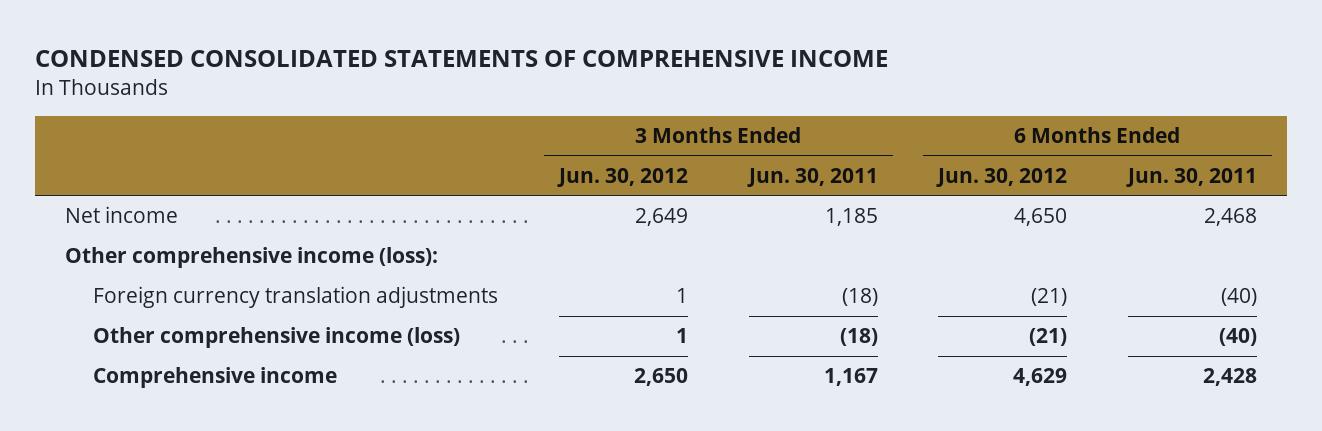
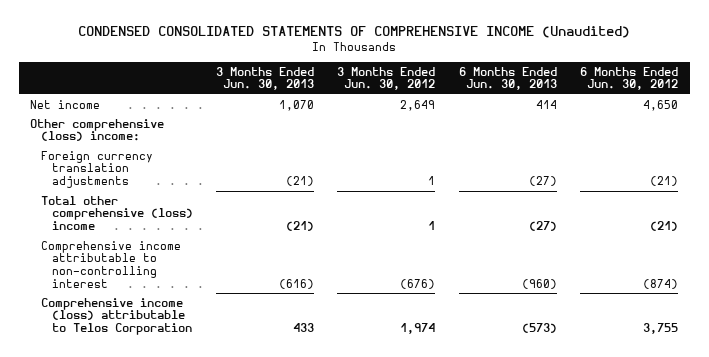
- CONDENSED CONSOLIDATED STATEMENTS OF COMPREHENSIVE INCOME
+ CONDENSED CONSOLIDATED STATEMENTS OF COMPREHENSIVE INCOME (Unaudited)
- | 3 Months Ended Jun. 30, 2012 | 3 Months Ended Jun. 30, 2011 | 6 Months Ended Jun. 30, 2012 | 6 Months Ended Jun. 30, 2011
+ | 3 Months Ended Jun. 30, 2013 | 3 Months Ended Jun. 30, 2012 | 6 Months Ended Jun. 30, 2013 | 6 Months Ended Jun. 30, 2012
- Other comprehensive income (loss):
+ Other comprehensive (loss) income:
- Other comprehensive income (loss) | 1 | (18) | (21) | (40)
- Comprehensive income | 2,650 | 1,167 | 4,629 | 2,428
+ Total other comprehensive (loss) income | (21) | 1 | (27) | (21)
+ Comprehensive income attributable to non-controlling interest | (616) | (676) | (960) | (874)
+ Comprehensive income (loss) attributable to Telos Corporation | 433 | 1,974 | (573) | 3,755

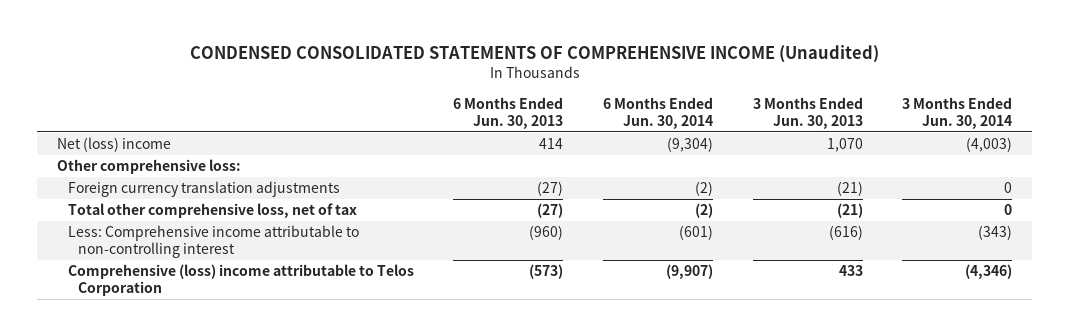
- | 3 Months Ended Jun. 30, 2013 | 3 Months Ended Jun. 30, 2012 | 6 Months Ended Jun. 30, 2013 | 6 Months Ended Jun. 30, 2012
+ | 6 Months Ended Jun. 30, 2013 | 6 Months Ended Jun. 30, 2014 | 3 Months Ended Jun. 30, 2013 | 3 Months Ended Jun. 30, 2014
- Net income | 1,070 | 2,649 | 414 | 4,650
- Other comprehensive (loss) income:
+ Net (loss) income | 414 | (9,304) | 1,070 | (4,003)
+ Other comprehensive loss:
- Total other comprehensive (loss) income | (21) | 1 | (27) | (21)
- Comprehensive income attributable to non-controlling interest | (616) | (676) | (960) | (874)
- Comprehensive income (loss) attributable to Telos Corporation | 433 | 1,974 | (573) | 3,755
+ Total other comprehensive loss, net of tax | (27) | (2) | (21) | 0
+ Less: Comprehensive income attributable to non-controlling interest | (960) | (601) | (616) | (343)
+ Comprehensive (loss) income attributable to Telos Corporation | (573) | (9,907) | 433 | (4,346)

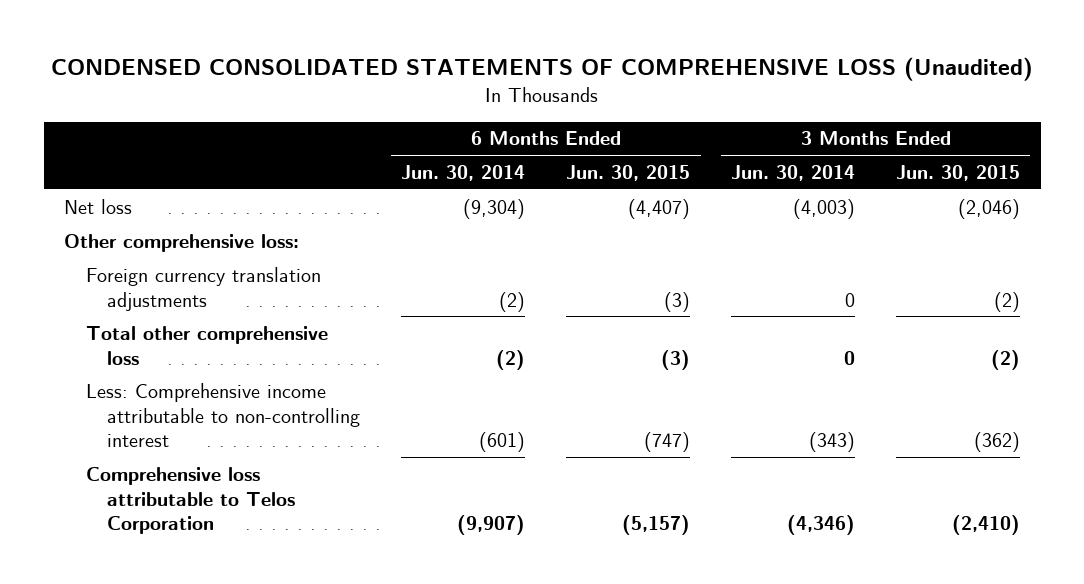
- CONDENSED CONSOLIDATED STATEMENTS OF COMPREHENSIVE INCOME (Unaudited)
+ CONDENSED CONSOLIDATED STATEMENTS OF COMPREHENSIVE LOSS (Unaudited)
- | 6 Months Ended Jun. 30, 2013 | 6 Months Ended Jun. 30, 2014 | 3 Months Ended Jun. 30, 2013 | 3 Months Ended Jun. 30, 2014
+ | 6 Months Ended Jun. 30, 2014 | 6 Months Ended Jun. 30, 2015 | 3 Months Ended Jun. 30, 2014 | 3 Months Ended Jun. 30, 2015
- Net (loss) income | 414 | (9,304) | 1,070 | (4,003)
+ Net loss | (9,304) | (4,407) | (4,003) | (2,046)
- Total other comprehensive loss, net of tax | (27) | (2) | (21) | 0
+ Total other comprehensive loss | (2) | (3) | 0 | (2)
- Comprehensive (loss) income attributable to Telos Corporation | (573) | (9,907) | 433 | (4,346)
+ Comprehensive loss attributable to Telos Corporation | (9,907) | (5,157) | (4,346) | (2,410)

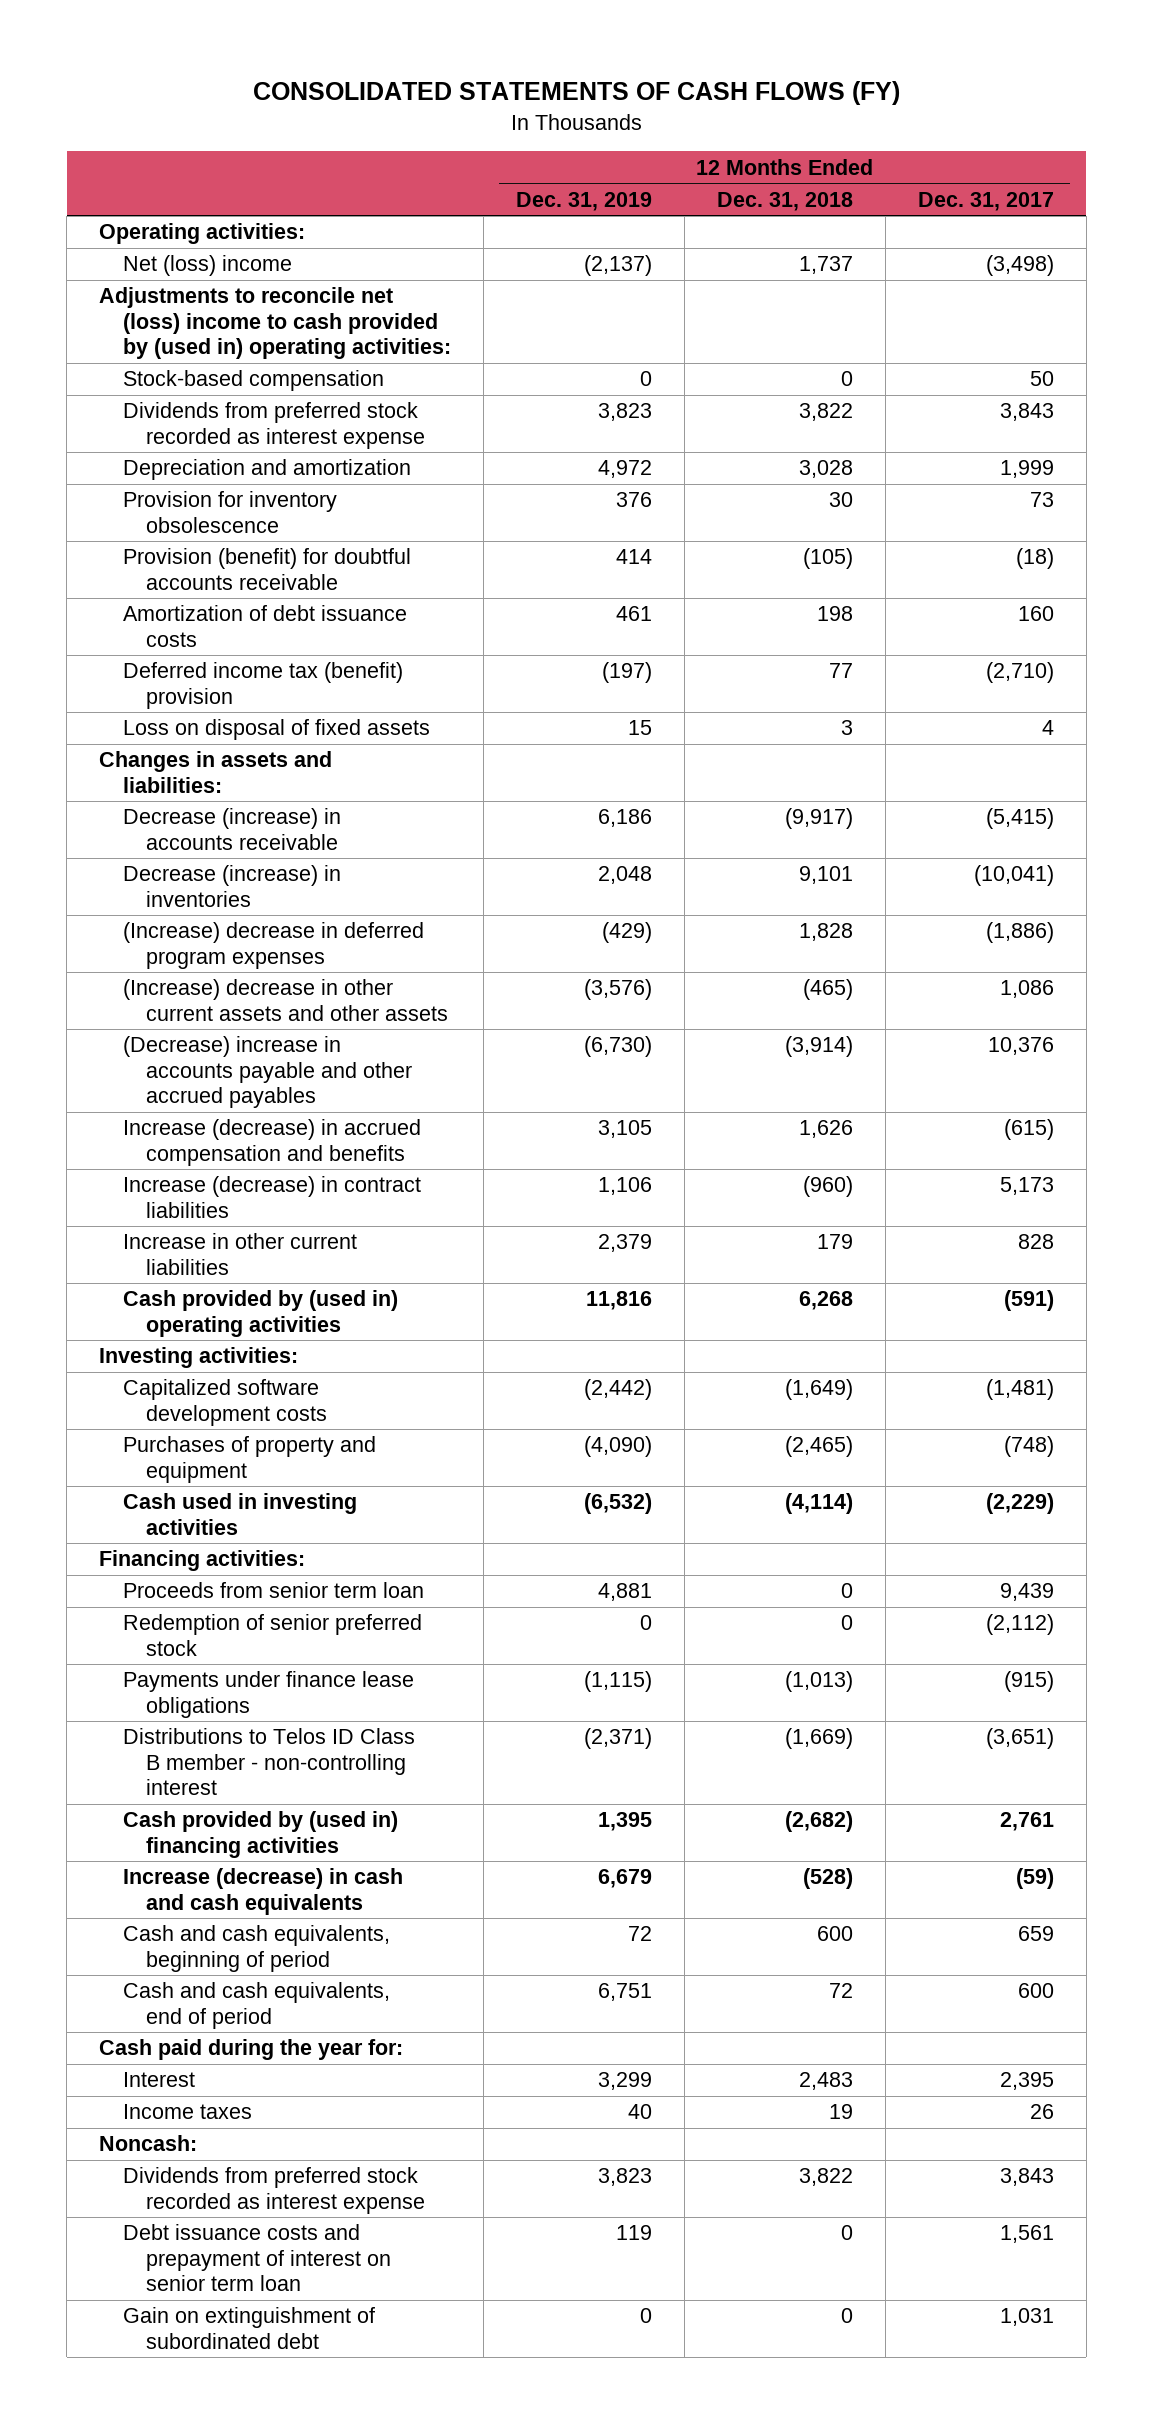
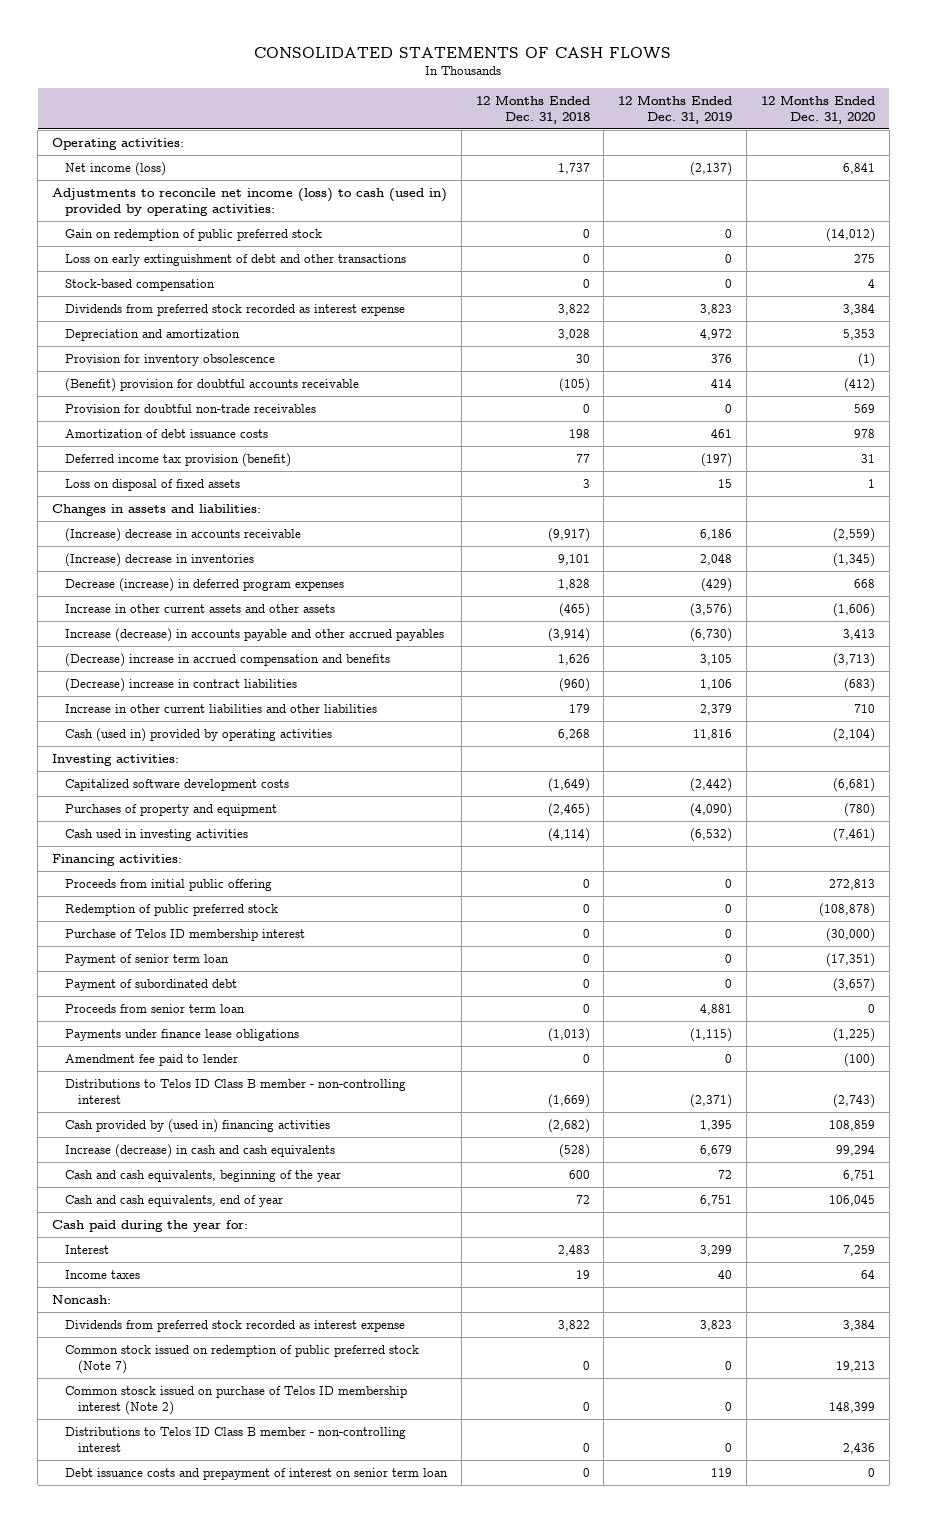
- CONSOLIDATED STATEMENTS OF CASH FLOWS (FY)
+ CONSOLIDATED STATEMENTS OF CASH FLOWS
- | 12 Months Ended Dec. 31, 2019 | 12 Months Ended Dec. 31, 2018 | 12 Months Ended Dec. 31, 2017
+ | 12 Months Ended Dec. 31, 2018 | 12 Months Ended Dec. 31, 2019 | 12 Months Ended Dec. 31, 2020
- Net (loss) income | (2,137) | 1,737 | (3,498)
- Adjustments to reconcile net (loss) income to cash provided by (used in) operating activities:
+ Net income (loss) | 1,737 | (2,137) | 6,841
+ Adjustments to reconcile net income (loss) to cash (used in) provided by operating activities:
+ Gain on redemption of public preferred stock | 0 | 0 | (14,012)
+ Loss on early extinguishment of debt and other transactions | 0 | 0 | 275
- Provision (benefit) for doubtful accounts receivable | 414 | (105) | (18)
+ (Benefit) provision for doubtful accounts receivable | (105) | 414 | (412)
+ Provision for doubtful non-trade receivables | 0 | 0 | 569
- Deferred income tax (benefit) provision | (197) | 77 | (2,710)
+ Deferred income tax provision (benefit) | 77 | (197) | 31
- Decrease (increase) in accounts receivable | 6,186 | (9,917) | (5,415)
- Decrease (increase) in inventories | 2,048 | 9,101 | (10,041)
- (Increase) decrease in deferred program expenses | (429) | 1,828 | (1,886)
- (Increase) decrease in other current assets and other assets | (3,576) | (465) | 1,086
- (Decrease) increase in accounts payable and other accrued payables | (6,730) | (3,914) | 10,376
- Increase (decrease) in accrued compensation and benefits | 3,105 | 1,626 | (615)
- Increase (decrease) in contract liabilities | 1,106 | (960) | 5,173
- Increase in other current liabilities | 2,379 | 179 | 828
- Cash provided by (used in) operating activities | 11,816 | 6,268 | (591)
+ (Increase) decrease in accounts receivable | (9,917) | 6,186 | (2,559)
+ (Increase) decrease in inventories | 9,101 | 2,048 | (1,345)
+ Decrease (increase) in deferred program expenses | 1,828 | (429) | 668
+ Increase in other current assets and other assets | (465) | (3,576) | (1,606)
+ Increase (decrease) in accounts payable and other accrued payables | (3,914) | (6,730) | 3,413
+ (Decrease) increase in accrued compensation and benefits | 1,626 | 3,105 | (3,713)
+ (Decrease) increase in contract liabilities | (960) | 1,106 | (683)
+ Increase in other current liabilities and other liabilities | 179 | 2,379 | 710
+ Cash (used in) provided by operating activities | 6,268 | 11,816 | (2,104)
+ Proceeds from initial public offering | 0 | 0 | 272,813
+ Redemption of public preferred stock | 0 | 0 | (108,878)
+ Purchase of Telos ID membership interest | 0 | 0 | (30,000)
+ Payment of senior term loan | 0 | 0 | (17,351)
+ Payment of subordinated debt | 0 | 0 | (3,657)
- Redemption of senior preferred stock | 0 | 0 | (2,112)
+ Amendment fee paid to lender | 0 | 0 | (100)
- Cash and cash equivalents, beginning of period | 72 | 600 | 659
- Cash and cash equivalents, end of period | 6,751 | 72 | 600
+ Cash and cash equivalents, beginning of the year | 600 | 72 | 6,751
+ Cash and cash equivalents, end of year | 72 | 6,751 | 106,045
+ Common stock issued on redemption of public preferred stock (Note 7) | 0 | 0 | 19,213
+ Common stosck issued on purchase of Telos ID membership interest (Note 2) | 0 | 0 | 148,399
+ Distributions to Telos ID Class B member - non-controlling interest | 0 | 0 | 2,436
- Gain on extinguishment of subordinated debt | 0 | 0 | 1,031

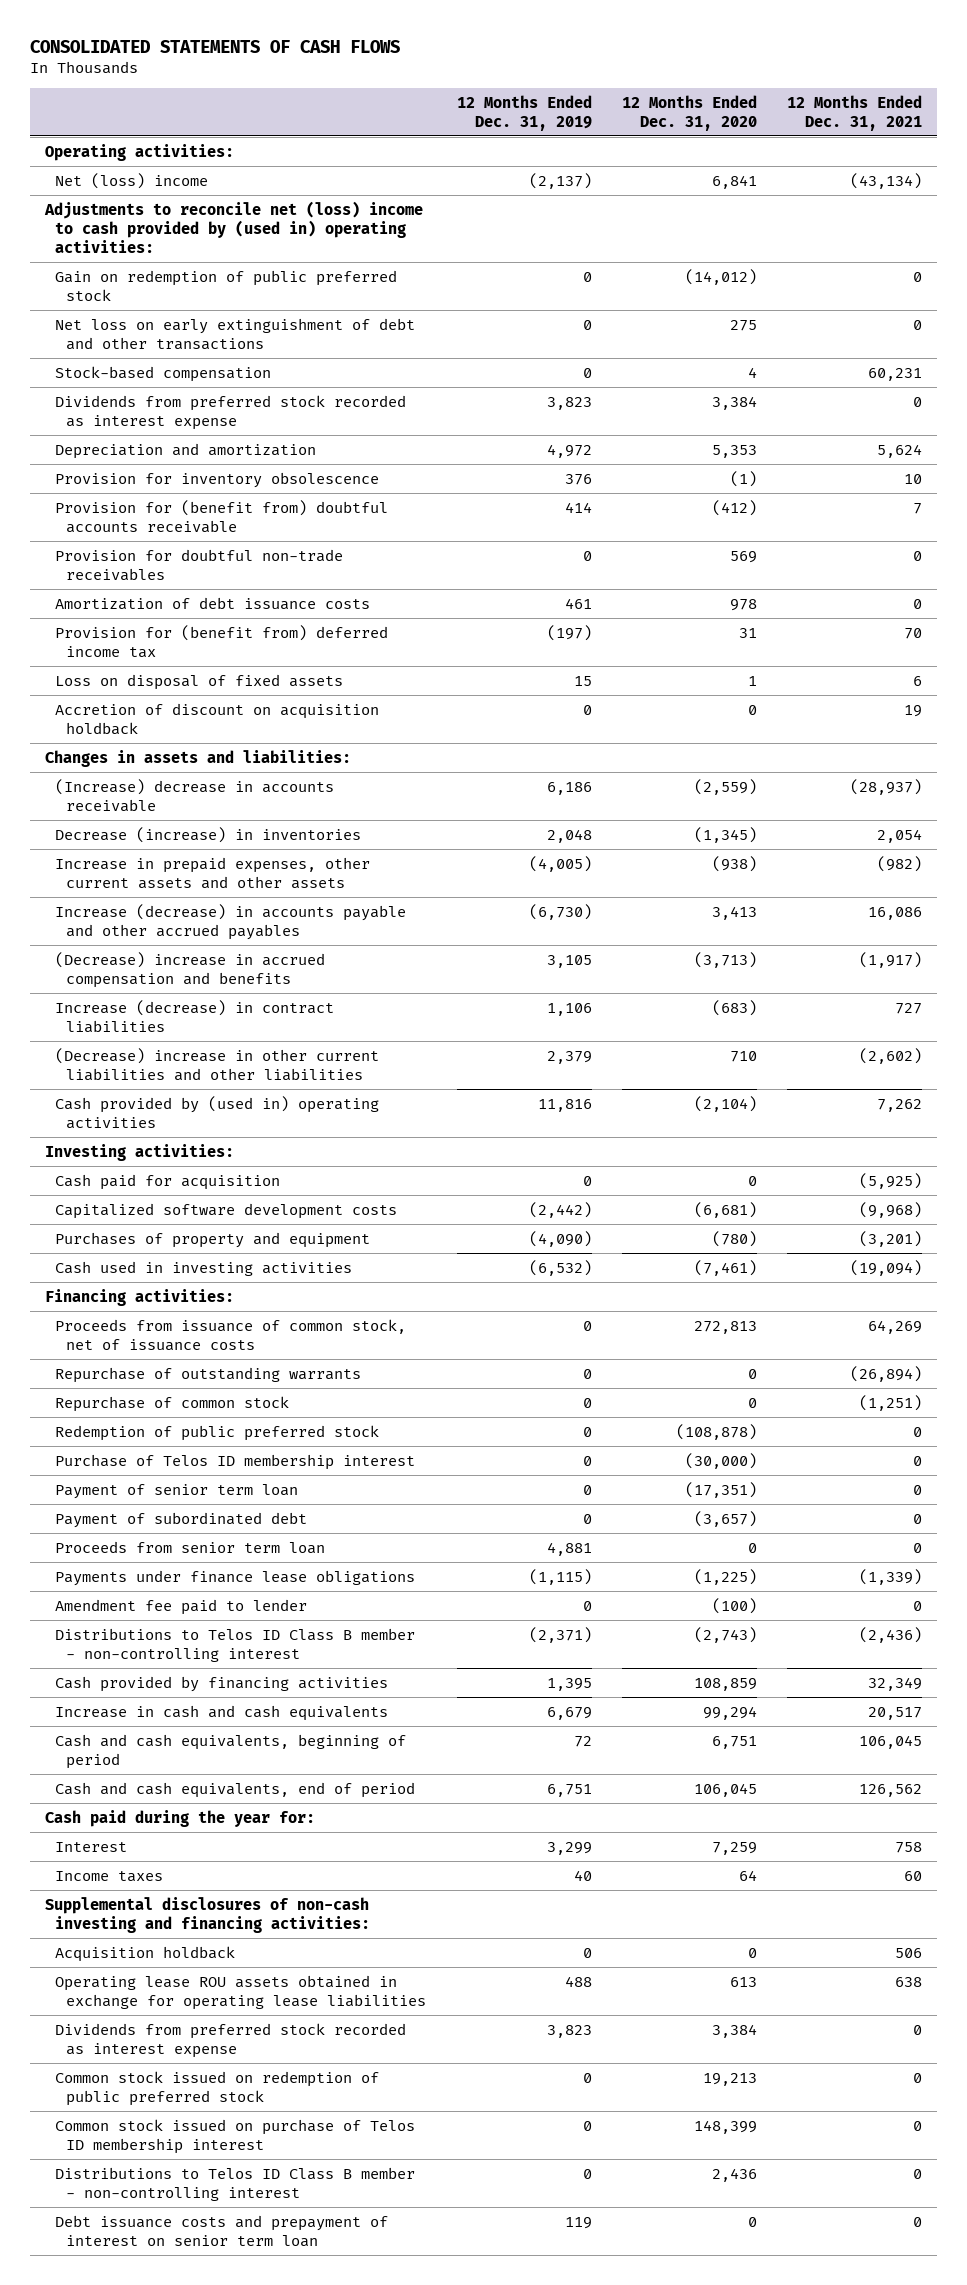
- | 12 Months Ended Dec. 31, 2018 | 12 Months Ended Dec. 31, 2019 | 12 Months Ended Dec. 31, 2020
+ | 12 Months Ended Dec. 31, 2019 | 12 Months Ended Dec. 31, 2020 | 12 Months Ended Dec. 31, 2021
- Net income (loss) | 1,737 | (2,137) | 6,841
- Adjustments to reconcile net income (loss) to cash (used in) provided by operating activities:
+ Net (loss) income | (2,137) | 6,841 | (43,134)
+ Adjustments to reconcile net (loss) income to cash provided by (used in) operating activities:
- Loss on early extinguishment of debt and other transactions | 0 | 0 | 275
+ Net loss on early extinguishment of debt and other transactions | 0 | 275 | 0
- (Benefit) provision for doubtful accounts receivable | (105) | 414 | (412)
+ Provision for (benefit from) doubtful accounts receivable | 414 | (412) | 7
- Deferred income tax provision (benefit) | 77 | (197) | 31
+ Provision for (benefit from) deferred income tax | (197) | 31 | 70
+ Accretion of discount on acquisition holdback | 0 | 0 | 19
- (Increase) decrease in inventories | 9,101 | 2,048 | (1,345)
- Decrease (increase) in deferred program expenses | 1,828 | (429) | 668
- Increase in other current assets and other assets | (465) | (3,576) | (1,606)
+ Decrease (increase) in inventories | 2,048 | (1,345) | 2,054
+ Increase in prepaid expenses, other current assets and other assets | (4,005) | (938) | (982)
- (Decrease) increase in contract liabilities | (960) | 1,106 | (683)
- Increase in other current liabilities and other liabilities | 179 | 2,379 | 710
- Cash (used in) provided by operating activities | 6,268 | 11,816 | (2,104)
+ Increase (decrease) in contract liabilities | 1,106 | (683) | 727
+ (Decrease) increase in other current liabilities and other liabilities | 2,379 | 710 | (2,602)
+ Cash provided by (used in) operating activities | 11,816 | (2,104) | 7,262
+ Cash paid for acquisition | 0 | 0 | (5,925)
- Proceeds from initial public offering | 0 | 0 | 272,813
+ Proceeds from issuance of common stock, net of issuance costs | 0 | 272,813 | 64,269
+ Repurchase of outstanding warrants | 0 | 0 | (26,894)
+ Repurchase of common stock | 0 | 0 | (1,251)
- Cash provided by (used in) financing activities | (2,682) | 1,395 | 108,859
- Increase (decrease) in cash and cash equivalents | (528) | 6,679 | 99,294
- Cash and cash equivalents, beginning of the year | 600 | 72 | 6,751
- Cash and cash equivalents, end of year | 72 | 6,751 | 106,045
+ Cash provided by financing activities | 1,395 | 108,859 | 32,349
+ Increase in cash and cash equivalents | 6,679 | 99,294 | 20,517
+ Cash and cash equivalents, beginning of period | 72 | 6,751 | 106,045
+ Cash and cash equivalents, end of period | 6,751 | 106,045 | 126,562
- Noncash:
+ Supplemental disclosures of non-cash investing and financing activities:
+ Acquisition holdback | 0 | 0 | 506
+ Operating lease ROU assets obtained in exchange for operating lease liabilities | 488 | 613 | 638
- Common stock issued on redemption of public preferred stock (Note 7) | 0 | 0 | 19,213
- Common stosck issued on purchase of Telos ID membership interest (Note 2) | 0 | 0 | 148,399
+ Common stock issued on redemption of public preferred stock | 0 | 19,213 | 0
+ Common stock issued on purchase of Telos ID membership interest | 0 | 148,399 | 0

